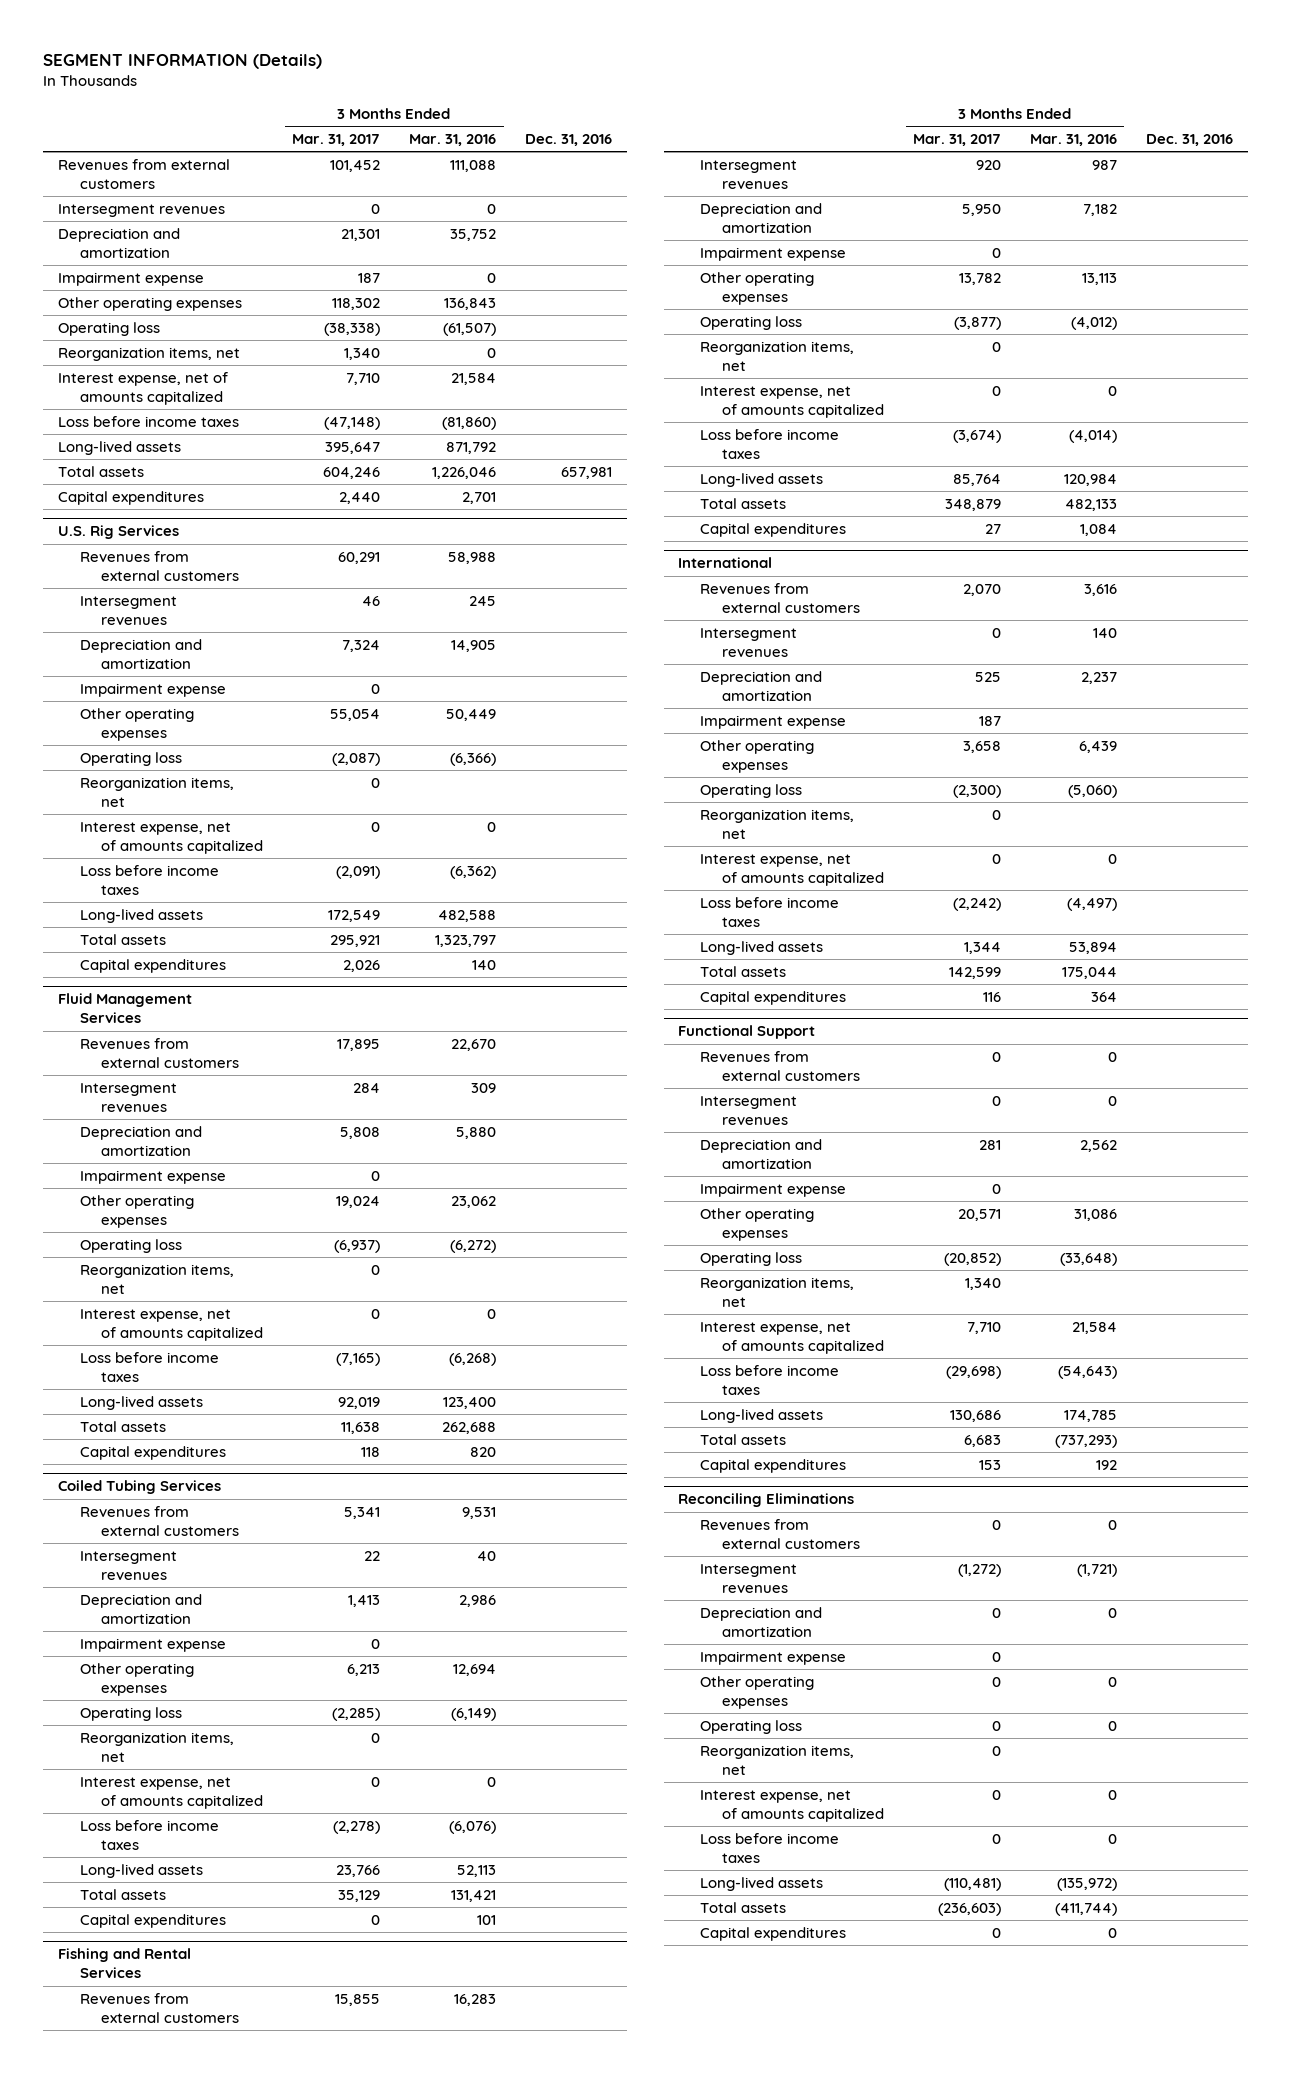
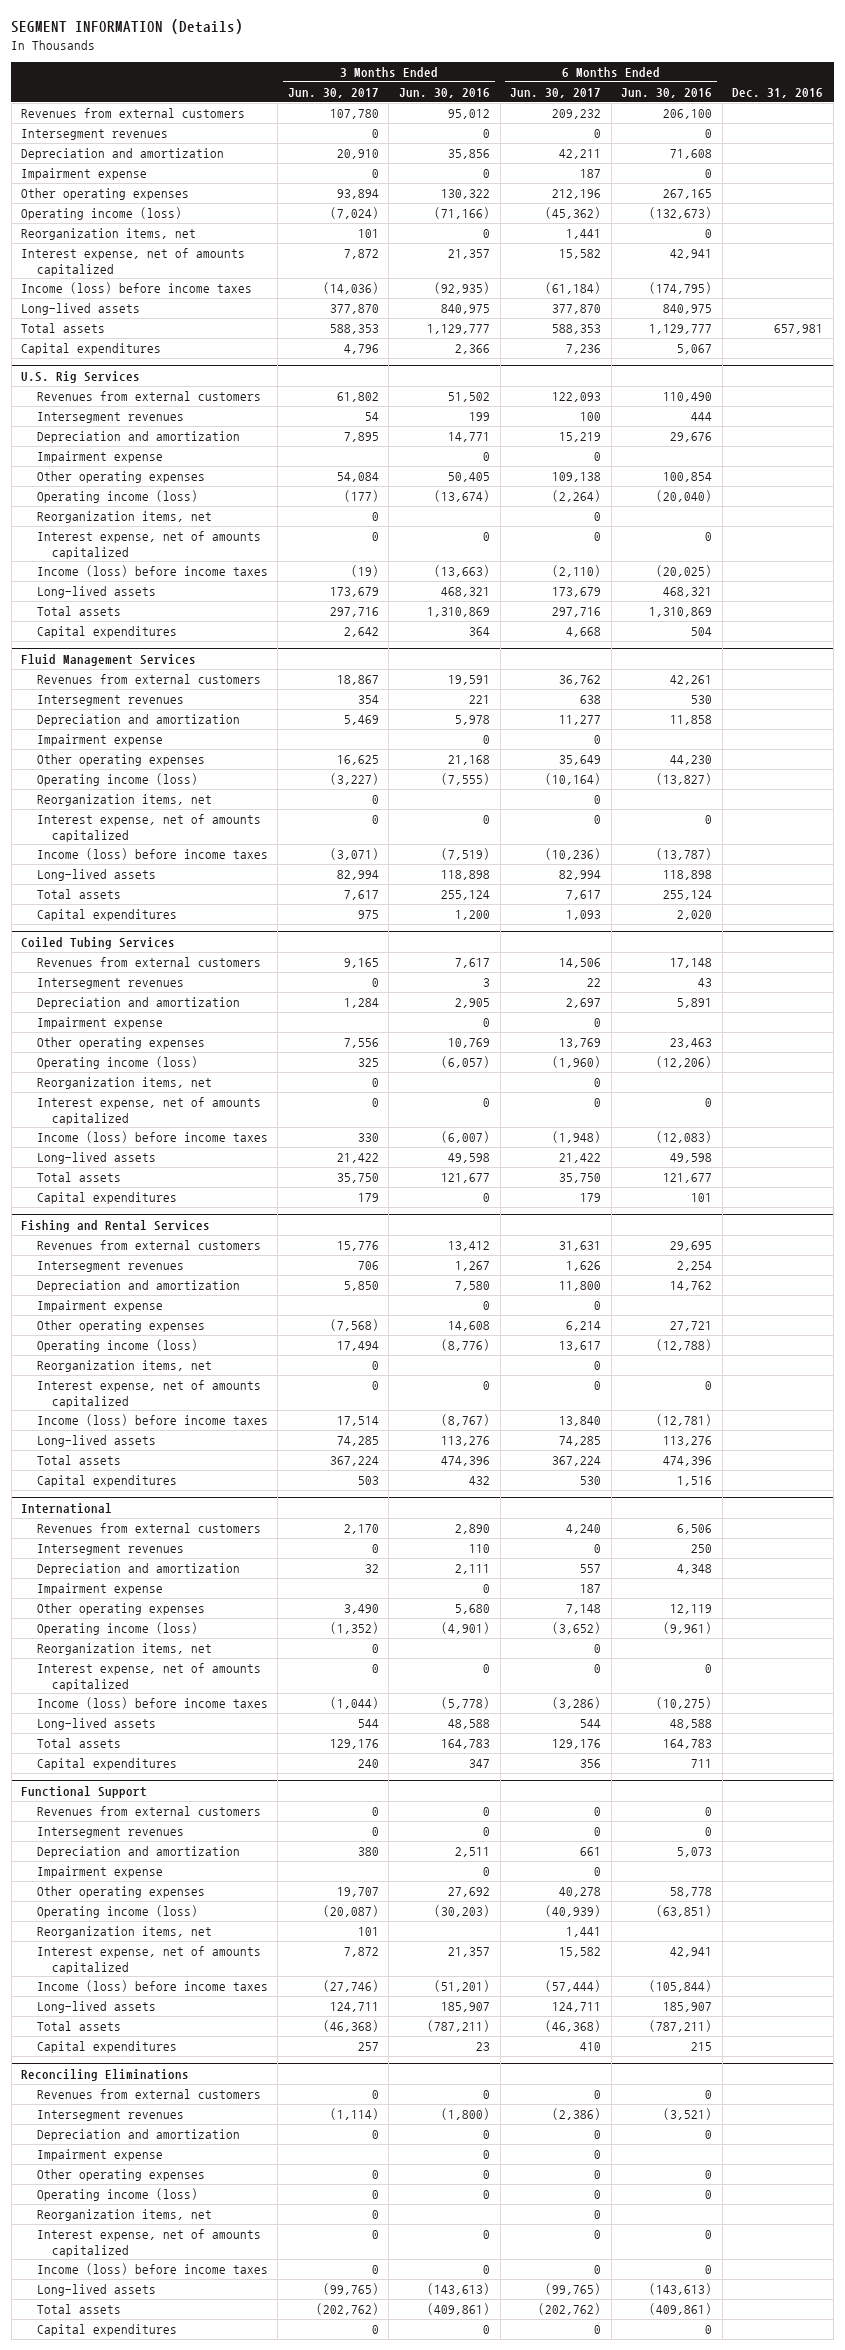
- | 3 Months Ended Mar. 31, 2017 | 3 Months Ended Mar. 31, 2016 | Dec. 31, 2016
+ | 3 Months Ended Jun. 30, 2017 | 3 Months Ended Jun. 30, 2016 | 6 Months Ended Jun. 30, 2017 | 6 Months Ended Jun. 30, 2016 | Dec. 31, 2016
- Operating loss | (38,338) | (61,507) |
+ Operating income (loss) | (7,024) | (71,166) | (45,362) | (132,673) |
- Loss before income taxes | (47,148) | (81,860) |
+ Income (loss) before income taxes | (14,036) | (92,935) | (61,184) | (174,795) |
@ U.S. Rig Services
- Operating loss | (2,087) | (6,366) |
+ Operating income (loss) | (177) | (13,674) | (2,264) | (20,040) |
- Loss before income taxes | (2,091) | (6,362) |
+ Income (loss) before income taxes | (19) | (13,663) | (2,110) | (20,025) |
@ Fluid Management Services
- Operating loss | (6,937) | (6,272) |
+ Operating income (loss) | (3,227) | (7,555) | (10,164) | (13,827) |
- Loss before income taxes | (7,165) | (6,268) |
+ Income (loss) before income taxes | (3,071) | (7,519) | (10,236) | (13,787) |
@ Coiled Tubing Services
- Operating loss | (2,285) | (6,149) |
+ Operating income (loss) | 325 | (6,057) | (1,960) | (12,206) |
- Loss before income taxes | (2,278) | (6,076) |
+ Income (loss) before income taxes | 330 | (6,007) | (1,948) | (12,083) |
@ Fishing and Rental Services
- Operating loss | (3,877) | (4,012) |
+ Operating income (loss) | 17,494 | (8,776) | 13,617 | (12,788) |
- Loss before income taxes | (3,674) | (4,014) |
+ Income (loss) before income taxes | 17,514 | (8,767) | 13,840 | (12,781) |
@ International
- Operating loss | (2,300) | (5,060) |
+ Operating income (loss) | (1,352) | (4,901) | (3,652) | (9,961) |
- Loss before income taxes | (2,242) | (4,497) |
+ Income (loss) before income taxes | (1,044) | (5,778) | (3,286) | (10,275) |
@ Functional Support
- Operating loss | (20,852) | (33,648) |
+ Operating income (loss) | (20,087) | (30,203) | (40,939) | (63,851) |
- Loss before income taxes | (29,698) | (54,643) |
+ Income (loss) before income taxes | (27,746) | (51,201) | (57,444) | (105,844) |
@ Reconciling Eliminations
- Operating loss | 0 | 0 |
+ Operating income (loss) | 0 | 0 | 0 | 0 |
- Loss before income taxes | 0 | 0 |
+ Income (loss) before income taxes | 0 | 0 | 0 | 0 |

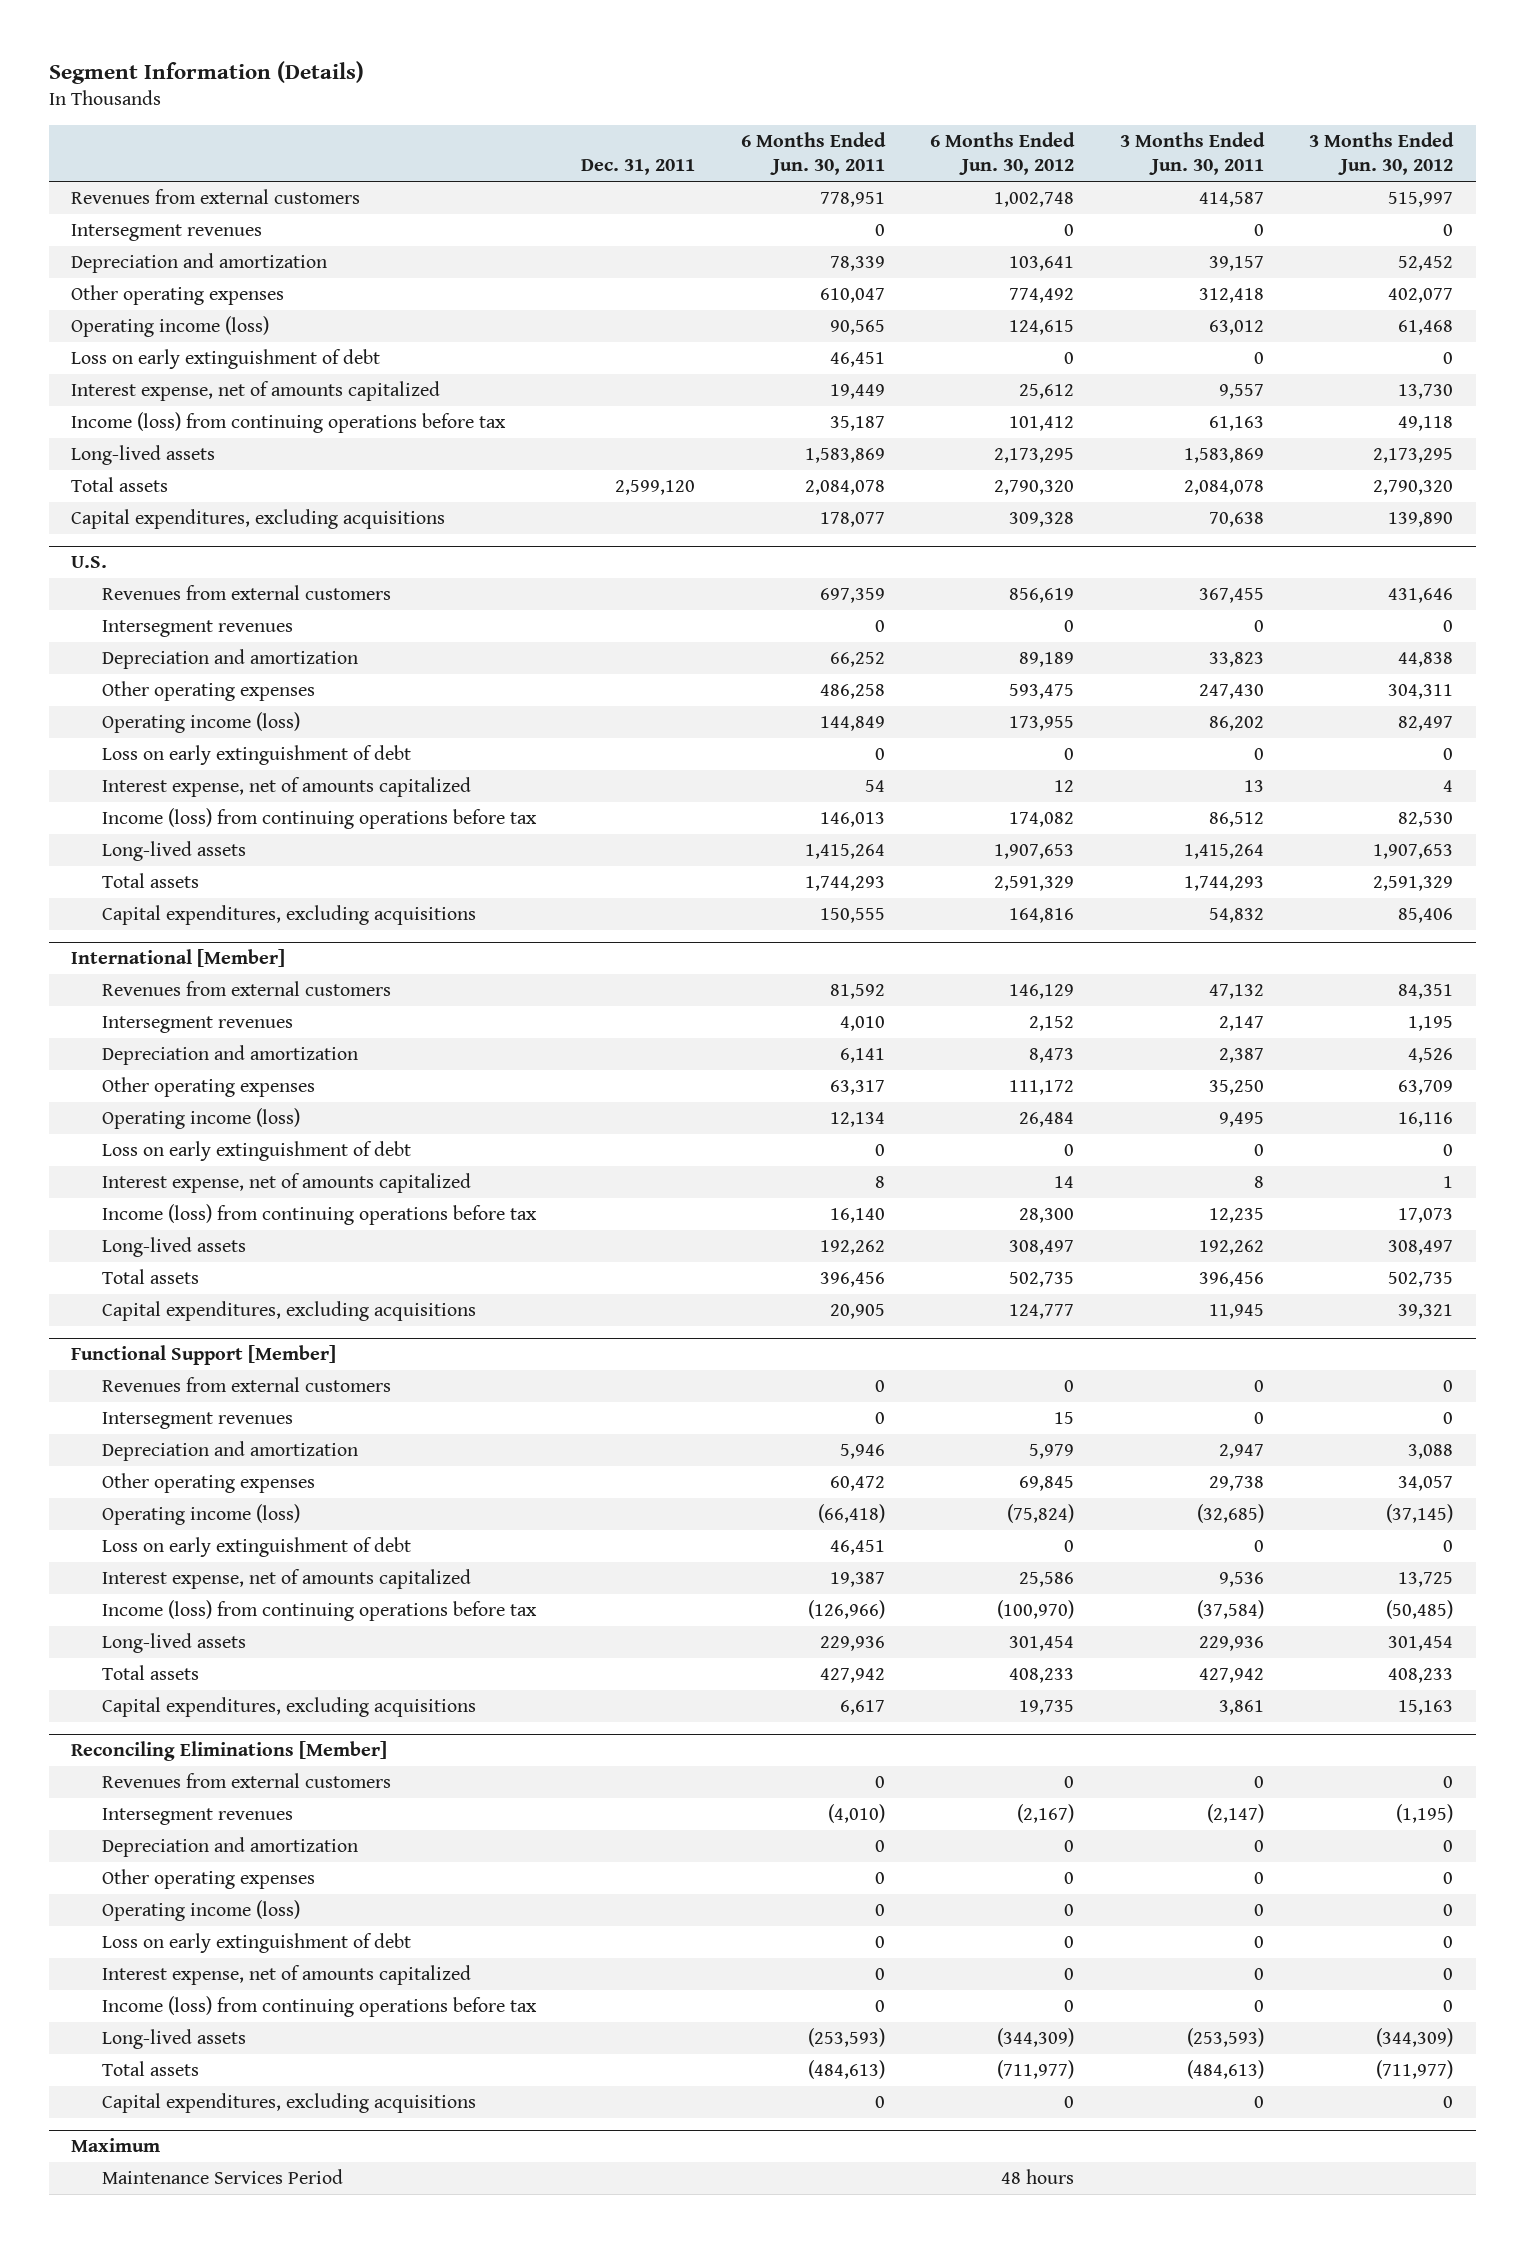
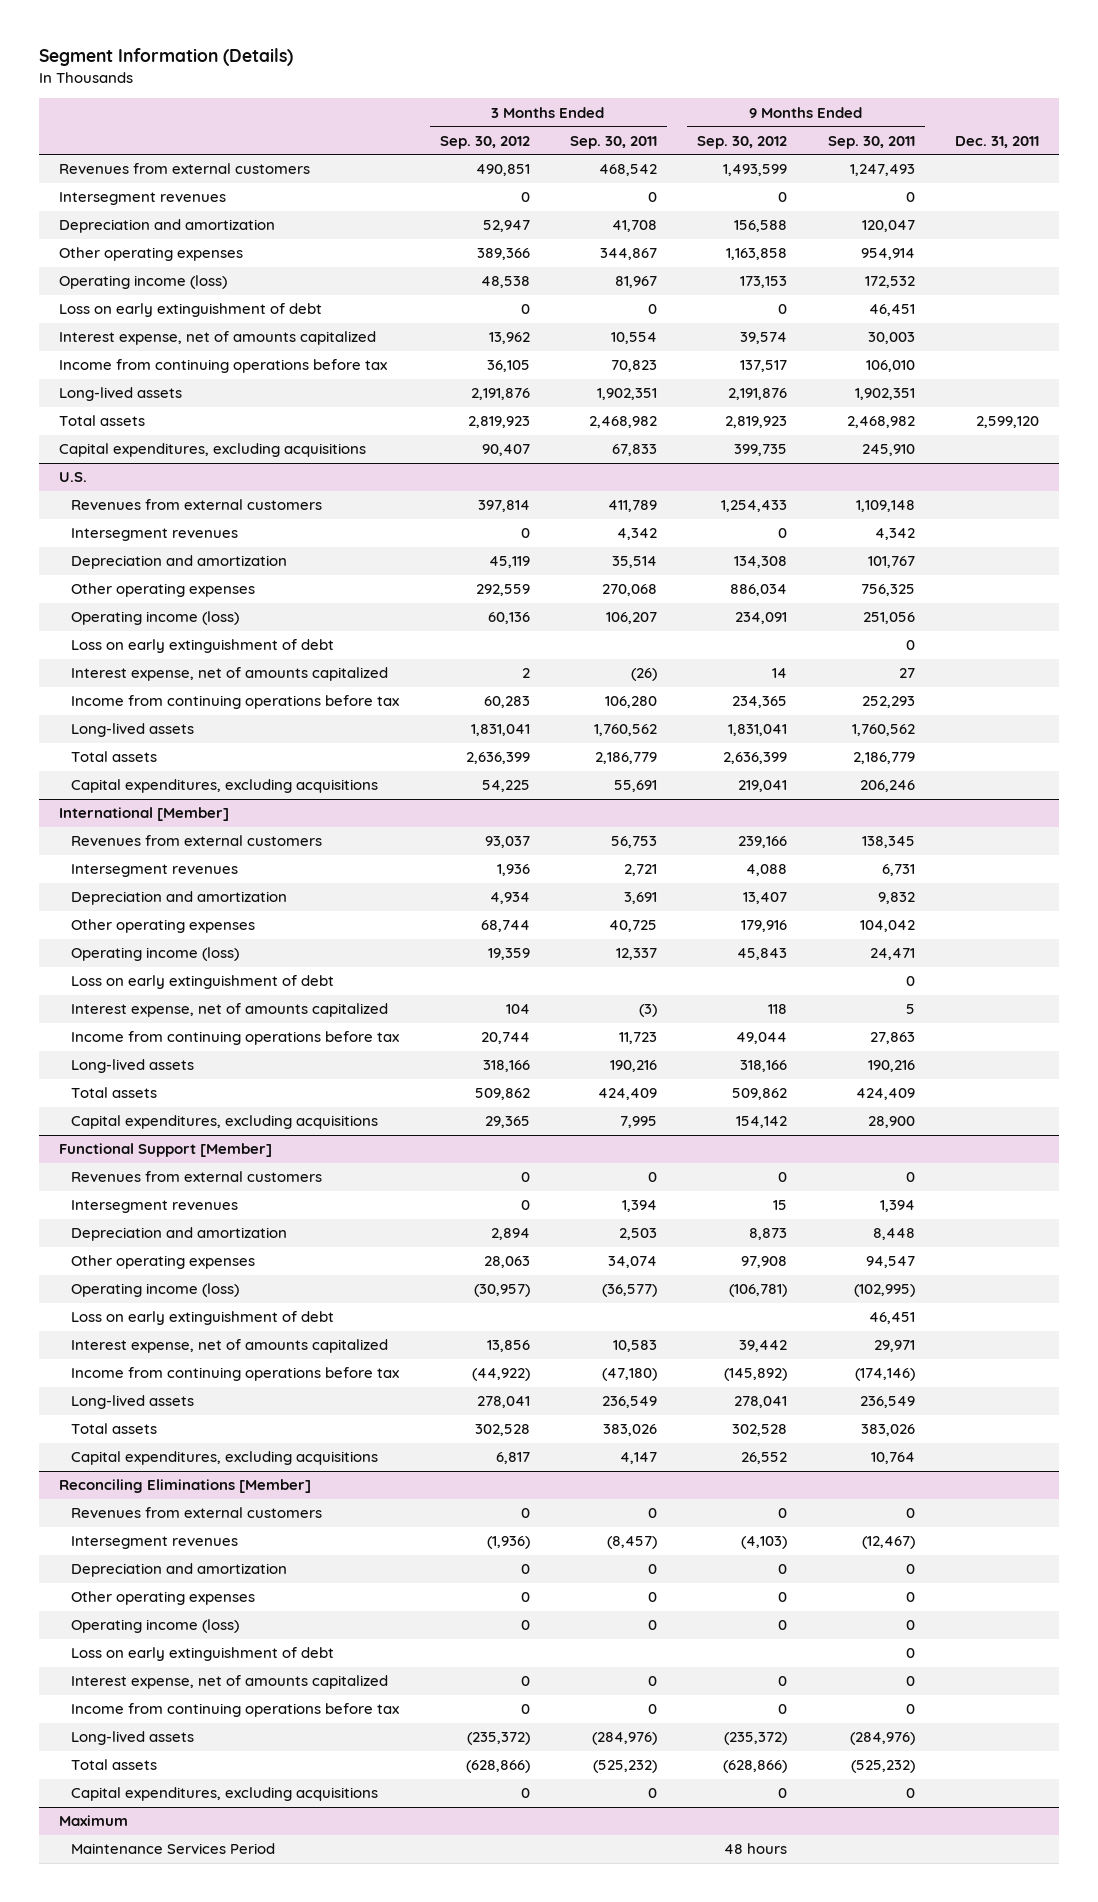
- | Dec. 31, 2011 | 6 Months Ended Jun. 30, 2011 | 6 Months Ended Jun. 30, 2012 | 3 Months Ended Jun. 30, 2011 | 3 Months Ended Jun. 30, 2012
+ | 3 Months Ended Sep. 30, 2012 | 3 Months Ended Sep. 30, 2011 | 9 Months Ended Sep. 30, 2012 | 9 Months Ended Sep. 30, 2011 | Dec. 31, 2011
- Income (loss) from continuing operations before tax | | 35,187 | 101,412 | 61,163 | 49,118
+ Income from continuing operations before tax | 36,105 | 70,823 | 137,517 | 106,010 |
@ U.S.
- Income (loss) from continuing operations before tax | | 146,013 | 174,082 | 86,512 | 82,530
+ Income from continuing operations before tax | 60,283 | 106,280 | 234,365 | 252,293 |
@ International [Member]
- Income (loss) from continuing operations before tax | | 16,140 | 28,300 | 12,235 | 17,073
+ Income from continuing operations before tax | 20,744 | 11,723 | 49,044 | 27,863 |
@ Functional Support [Member]
- Income (loss) from continuing operations before tax | | (126,966) | (100,970) | (37,584) | (50,485)
+ Income from continuing operations before tax | (44,922) | (47,180) | (145,892) | (174,146) |
@ Reconciling Eliminations [Member]
- Income (loss) from continuing operations before tax | | 0 | 0 | 0 | 0
+ Income from continuing operations before tax | 0 | 0 | 0 | 0 |

